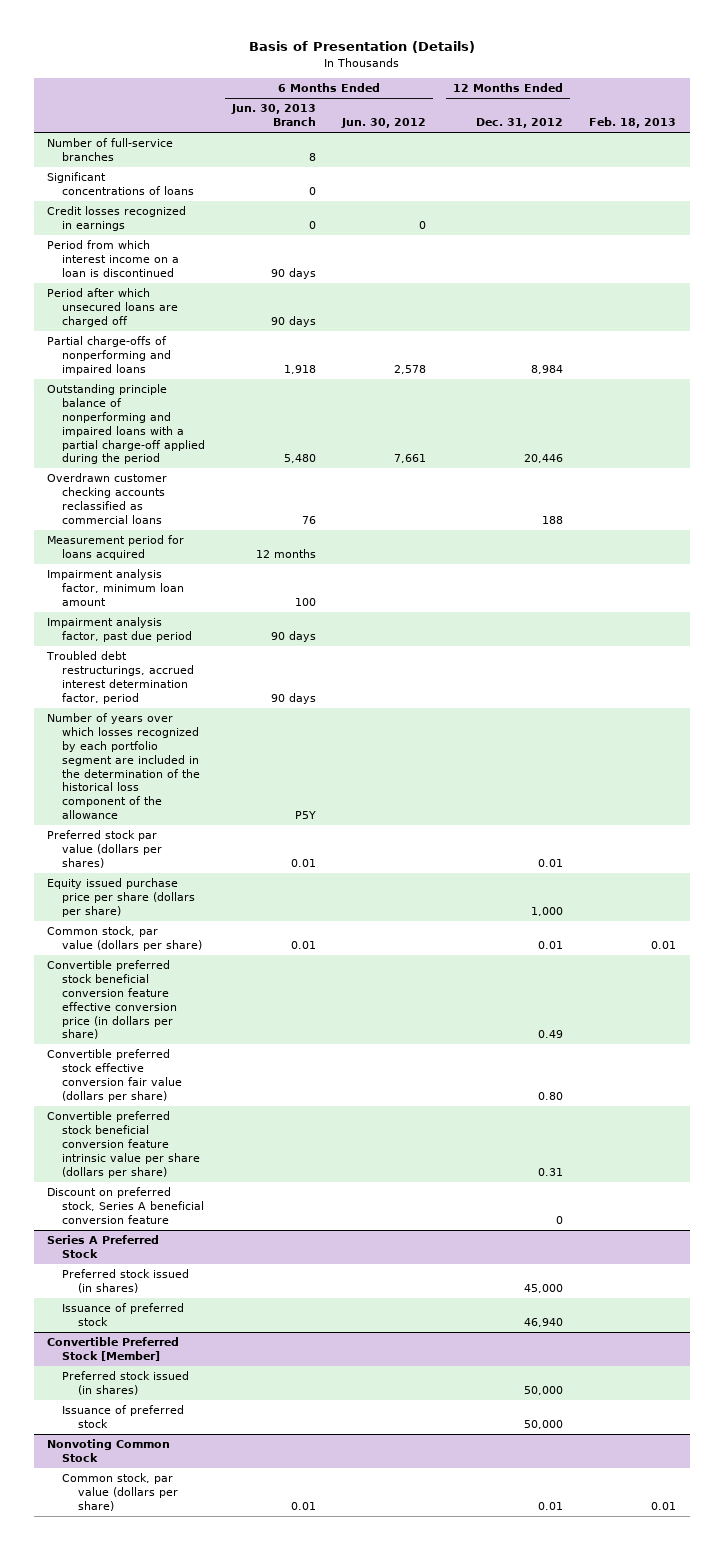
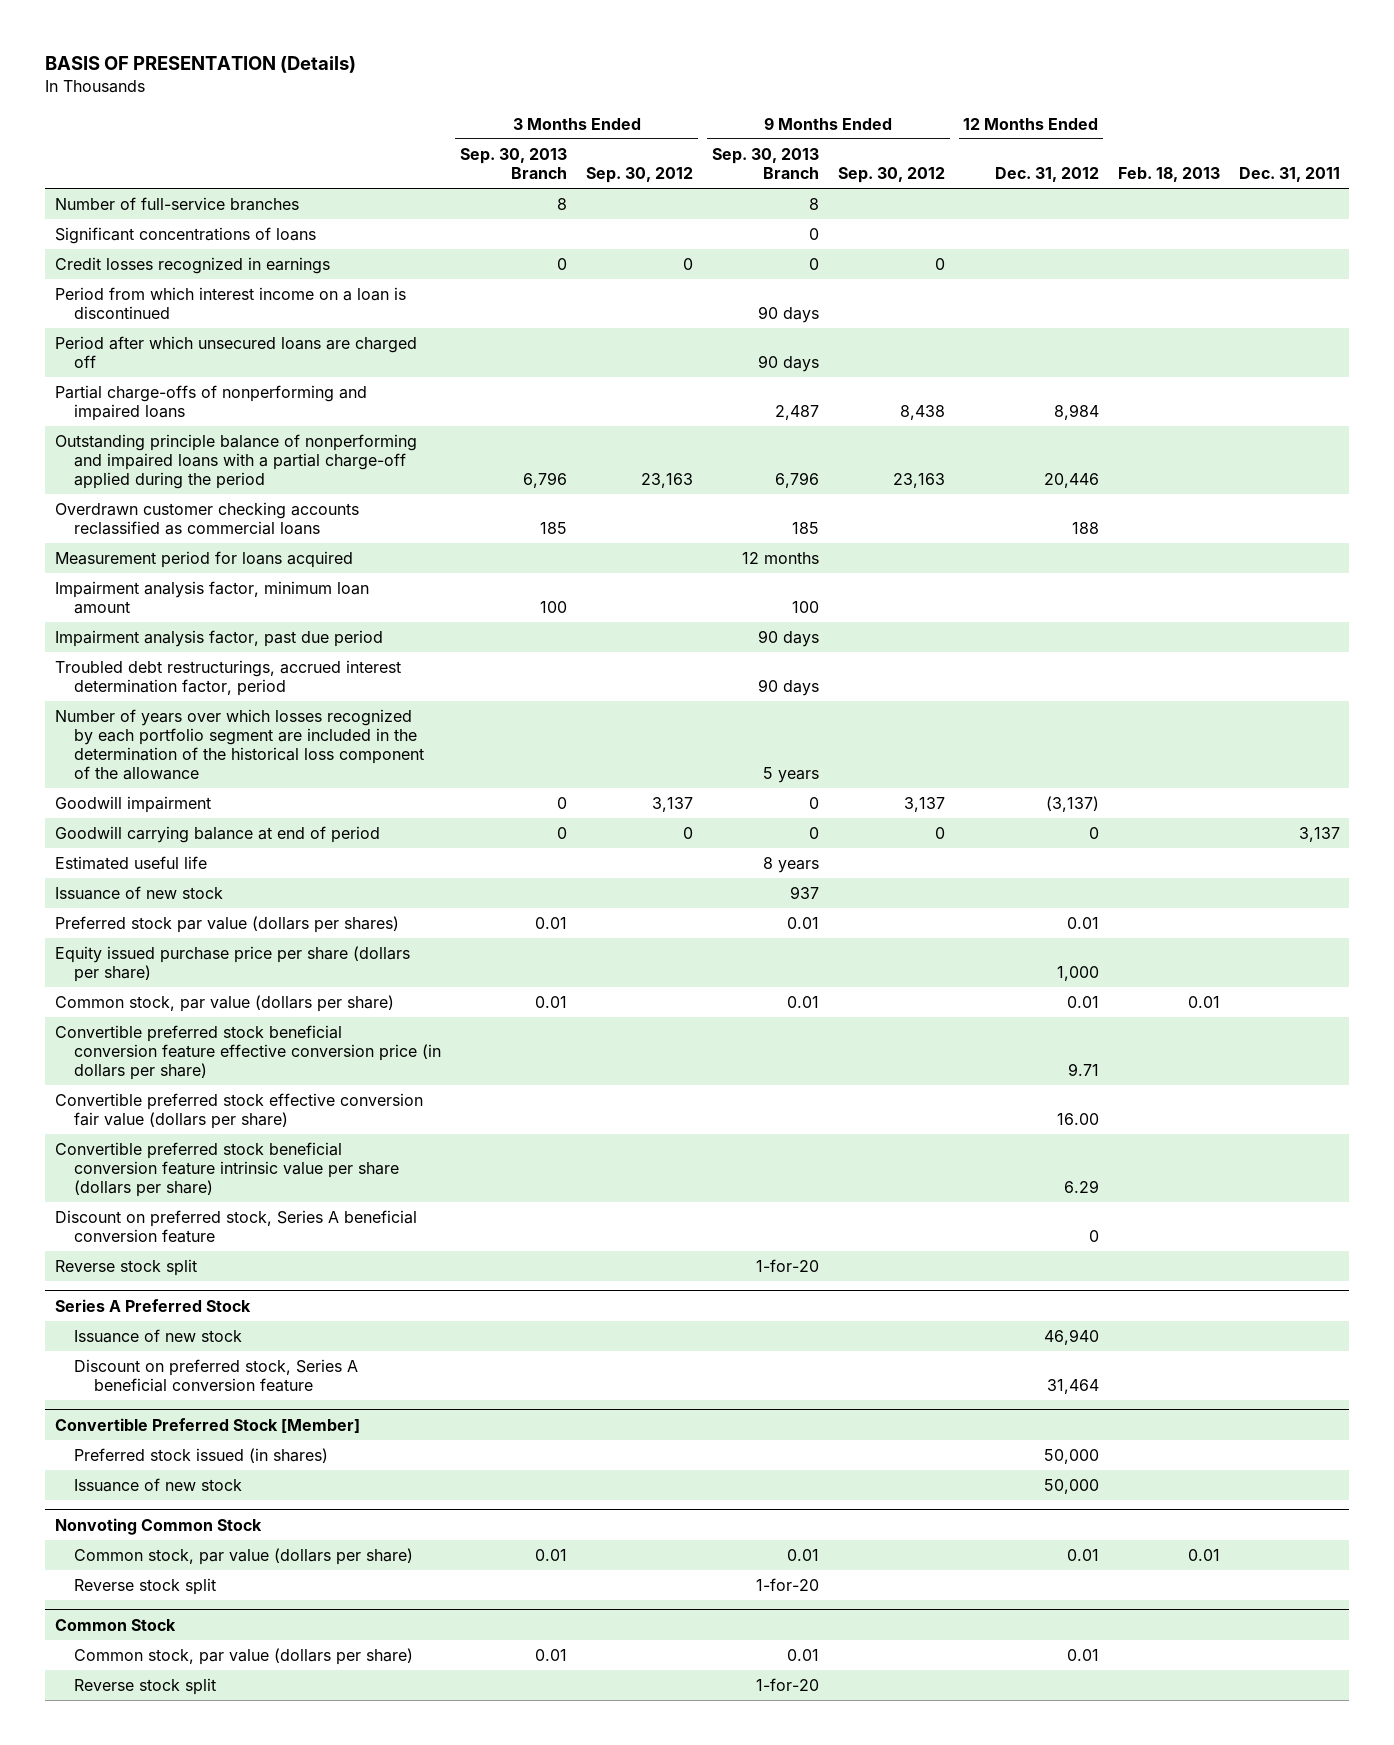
- Basis of Presentation (Details)
+ BASIS OF PRESENTATION (Details)
- | 6 Months Ended Jun. 30, 2013 Branch | 6 Months Ended Jun. 30, 2012 | 12 Months Ended Dec. 31, 2012 | Feb. 18, 2013
+ | 3 Months Ended Sep. 30, 2013 Branch | 3 Months Ended Sep. 30, 2012 | 9 Months Ended Sep. 30, 2013 Branch | 9 Months Ended Sep. 30, 2012 | 12 Months Ended Dec. 31, 2012 | Feb. 18, 2013 | Dec. 31, 2011
+ Goodwill impairment | 0 | 3,137 | 0 | 3,137 | (3,137) | |
+ Goodwill carrying balance at end of period | 0 | 0 | 0 | 0 | 0 | | 3,137
+ Estimated useful life | | | 8 years | | | |
+ Issuance of new stock | | | 937 | | | |
- Convertible preferred stock beneficial conversion feature effective conversion price (in dollars per share) | | | 0.49 |
- Convertible preferred stock effective conversion fair value (dollars per share) | | | 0.80 |
- Convertible preferred stock beneficial conversion feature intrinsic value per share (dollars per share) | | | 0.31 |
+ Convertible preferred stock beneficial conversion feature effective conversion price (in dollars per share) | | | | | 9.71 | |
+ Convertible preferred stock effective conversion fair value (dollars per share) | | | | | 16.00 | |
+ Convertible preferred stock beneficial conversion feature intrinsic value per share (dollars per share) | | | | | 6.29 | |
+ Reverse stock split | | | 1-for-20 | | | |
@ Series A Preferred Stock
- Preferred stock issued (in shares) | | | 45,000 |
- Issuance of preferred stock | | | 46,940 |
+ Issuance of new stock | | | | | 46,940 | |
+ Discount on preferred stock, Series A beneficial conversion feature | | | | | 31,464 | |
@ Convertible Preferred Stock [Member]
- Issuance of preferred stock | | | 50,000 |
+ Issuance of new stock | | | | | 50,000 | |
@ Nonvoting Common Stock
+ Reverse stock split | | | 1-for-20 | | | |
+ Common Stock
+ Common stock, par value (dollars per share) | 0.01 | | 0.01 | | 0.01 | |
+ Reverse stock split | | | 1-for-20 | | | |

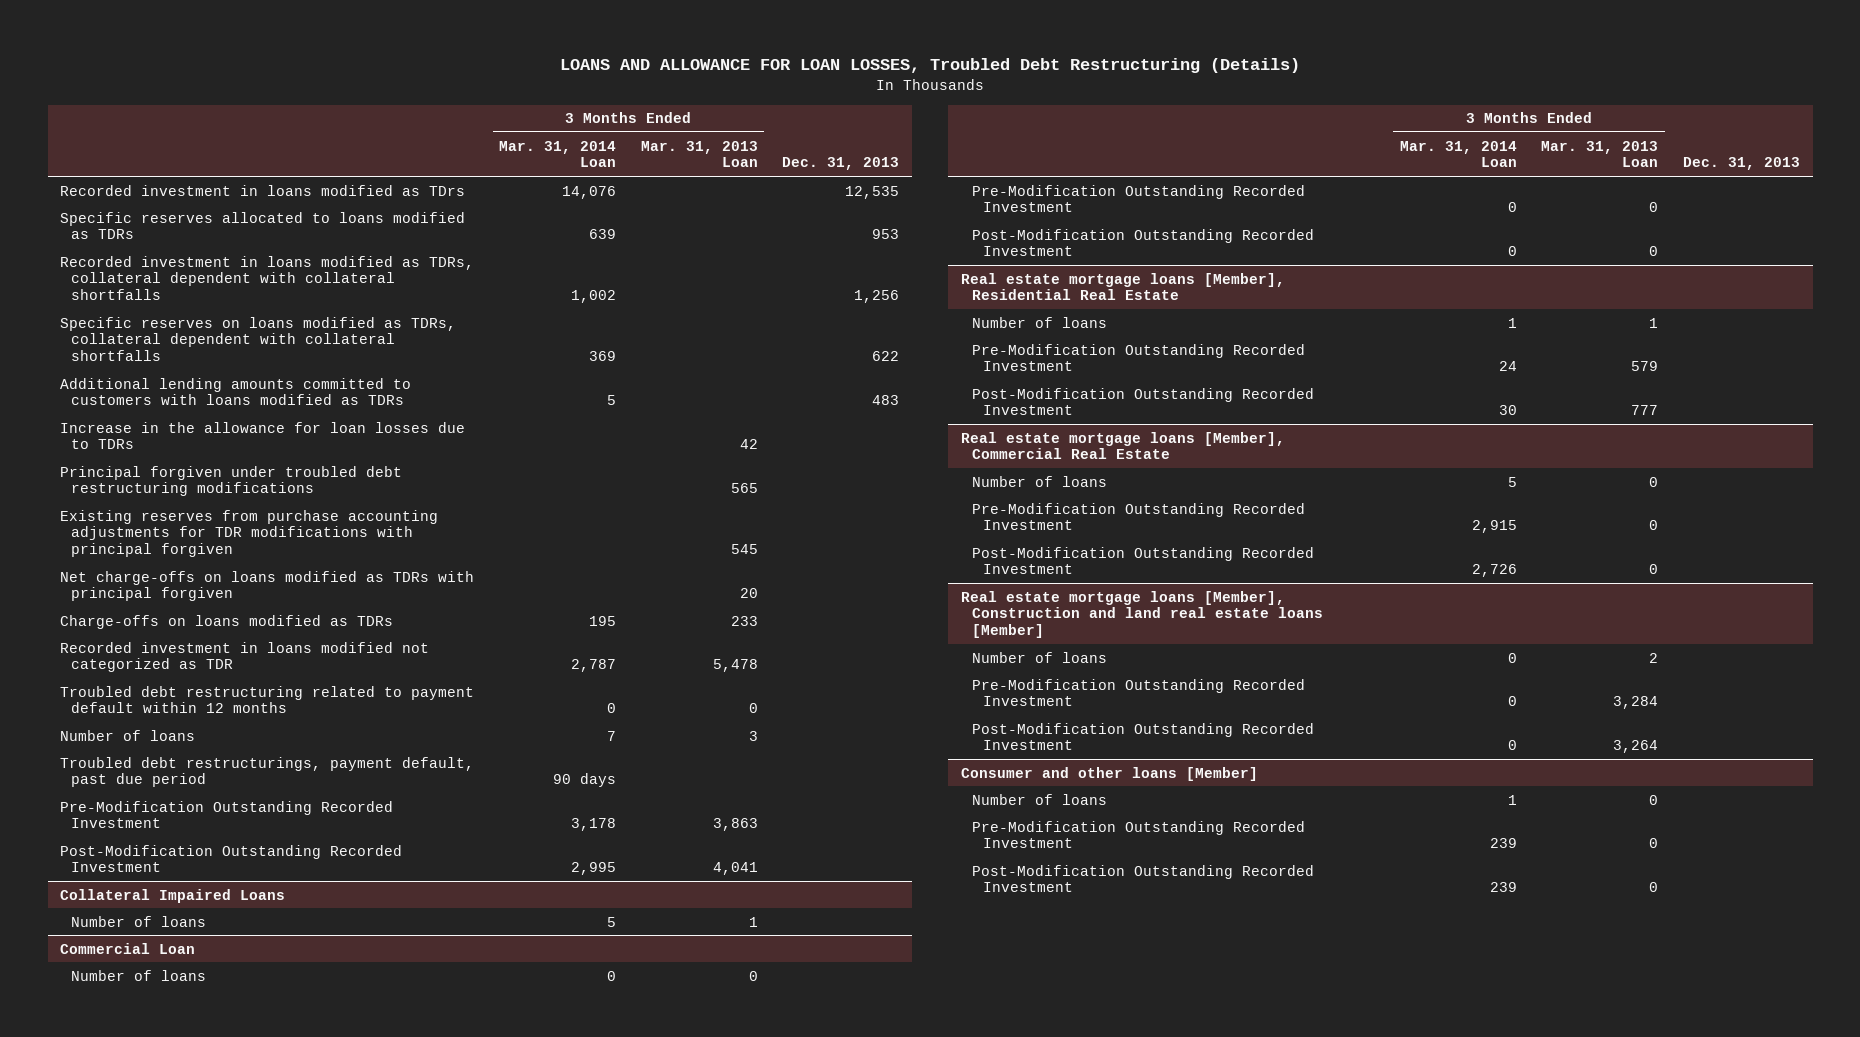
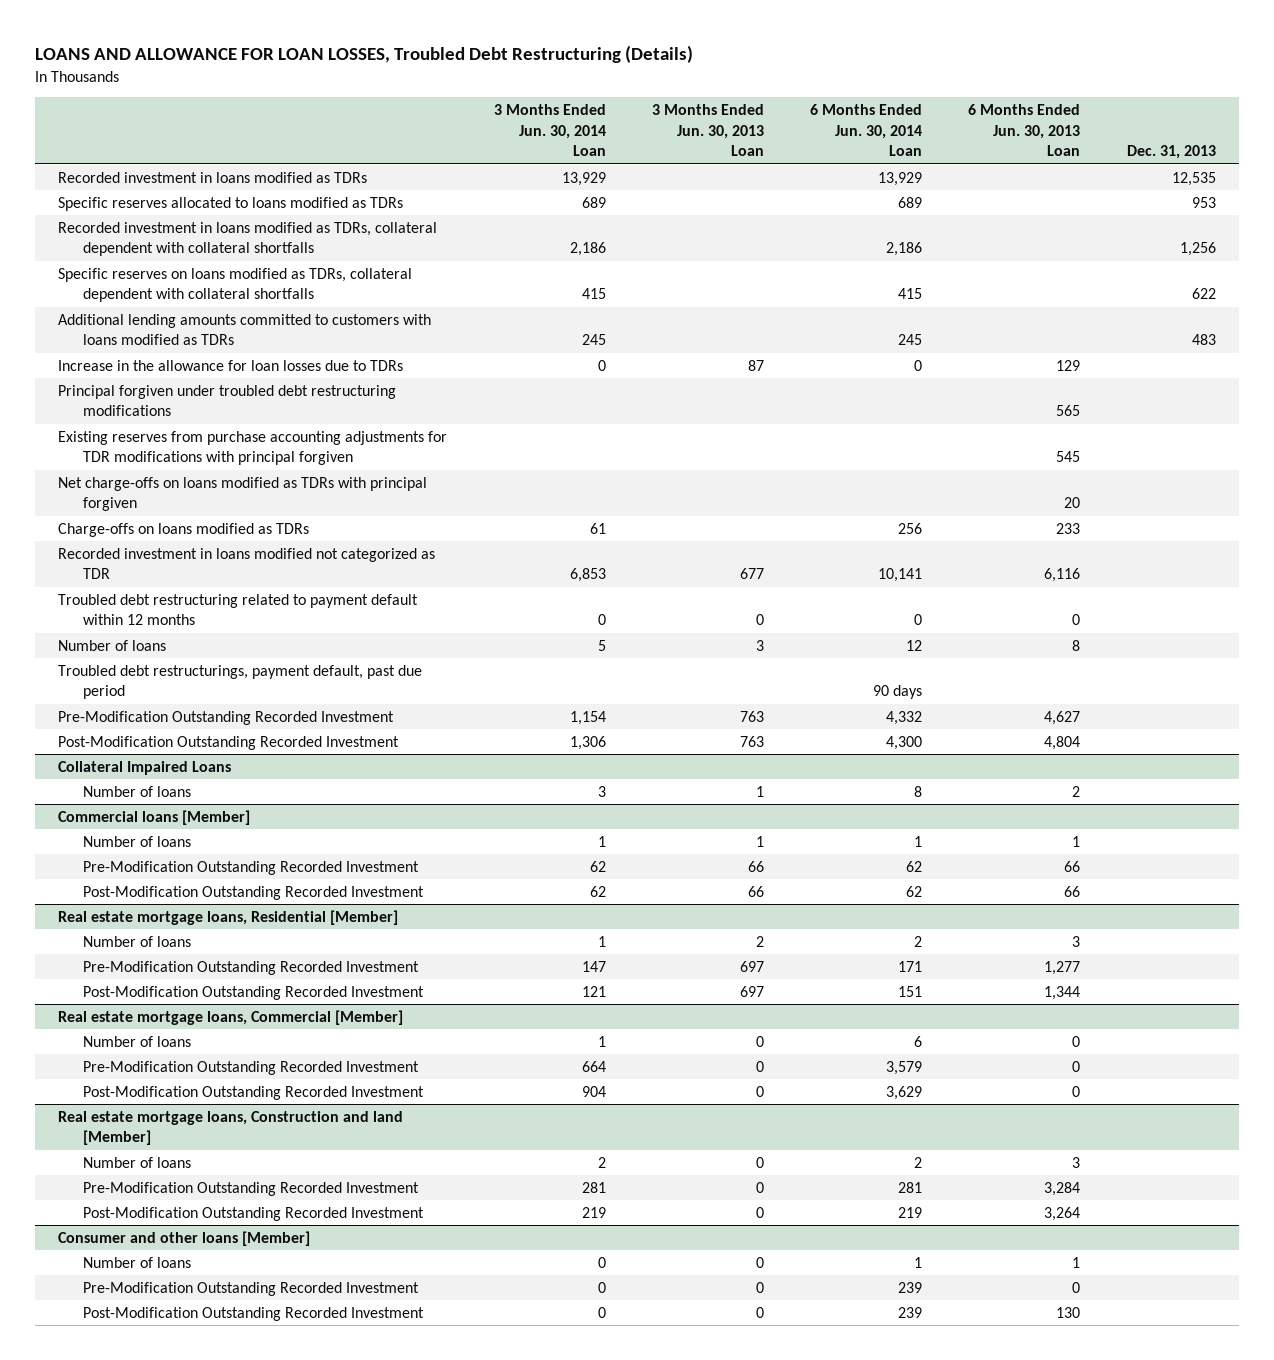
- | 3 Months Ended Mar. 31, 2014 Loan | 3 Months Ended Mar. 31, 2013 Loan | Dec. 31, 2013
+ | 3 Months Ended Jun. 30, 2014 Loan | 3 Months Ended Jun. 30, 2013 Loan | 6 Months Ended Jun. 30, 2014 Loan | 6 Months Ended Jun. 30, 2013 Loan | Dec. 31, 2013
- Recorded investment in loans modified as TDrs | 14,076 | | 12,535
+ Recorded investment in loans modified as TDRs | 13,929 | | 13,929 | | 12,535
- Commercial Loan
+ Commercial loans [Member]
- Real estate mortgage loans [Member], Residential Real Estate
+ Real estate mortgage loans, Residential [Member]
- Real estate mortgage loans [Member], Commercial Real Estate
+ Real estate mortgage loans, Commercial [Member]
- Real estate mortgage loans [Member], Construction and land real estate loans [Member]
+ Real estate mortgage loans, Construction and land [Member]

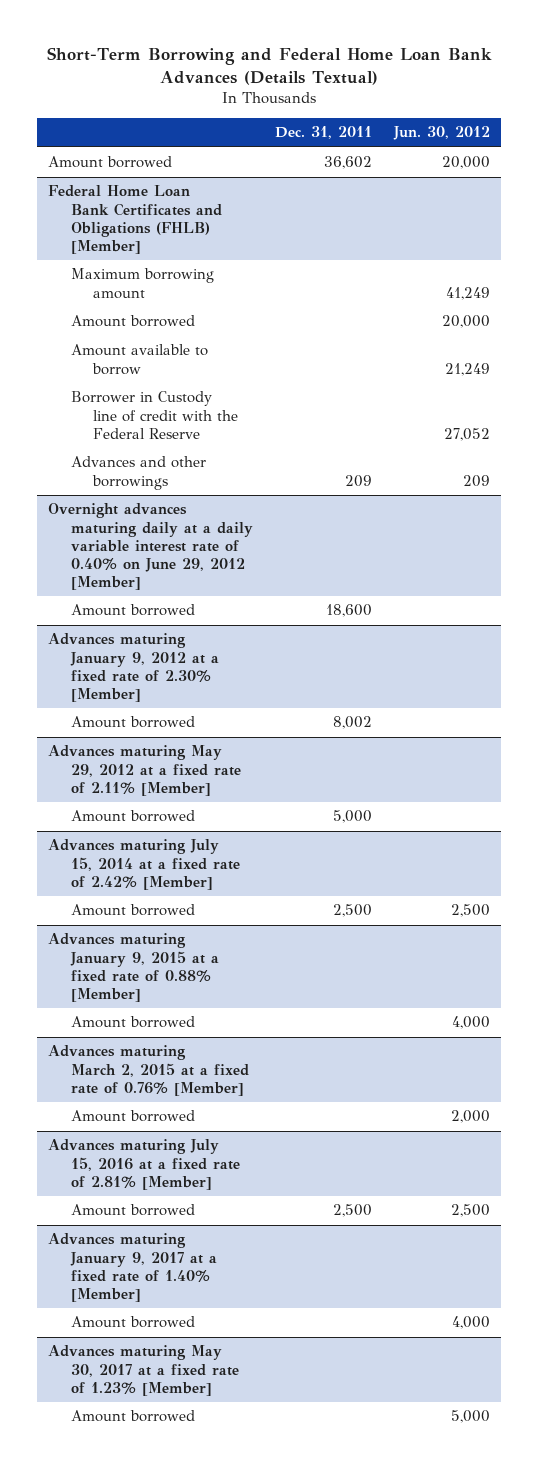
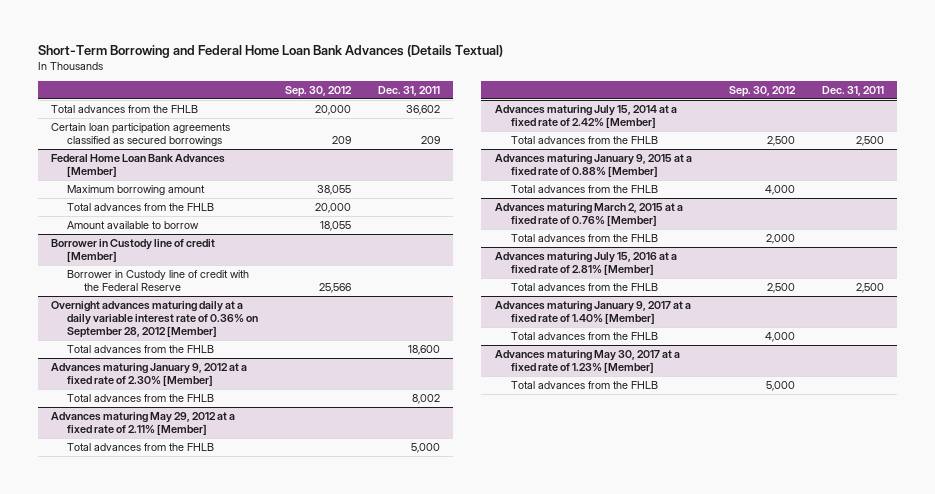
- | Dec. 31, 2011 | Jun. 30, 2012
+ | Sep. 30, 2012 | Dec. 31, 2011
- Amount borrowed | 36,602 | 20,000
- Federal Home Loan Bank Certificates and Obligations (FHLB) [Member]
- Maximum borrowing amount | | 41,249
- Amount borrowed | | 20,000
- Amount available to borrow | | 21,249
- Borrower in Custody line of credit with the Federal Reserve | | 27,052
- Advances and other borrowings | 209 | 209
- Overnight advances maturing daily at a daily variable interest rate of 0.40% on June 29, 2012 [Member]
- Amount borrowed | 18,600 |
+ Total advances from the FHLB | 20,000 | 36,602
+ Certain loan participation agreements classified as secured borrowings | 209 | 209
+ Federal Home Loan Bank Advances [Member]
+ Maximum borrowing amount | 38,055 |
+ Total advances from the FHLB | 20,000 |
+ Amount available to borrow | 18,055 |
+ Borrower in Custody line of credit [Member]
+ Borrower in Custody line of credit with the Federal Reserve | 25,566 |
+ Overnight advances maturing daily at a daily variable interest rate of 0.36% on September 28, 2012 [Member]
+ Total advances from the FHLB | | 18,600
@ Advances maturing January 9, 2012 at a fixed rate of 2.30% [Member]
- Amount borrowed | 8,002 |
+ Total advances from the FHLB | | 8,002
@ Advances maturing May 29, 2012 at a fixed rate of 2.11% [Member]
- Amount borrowed | 5,000 |
+ Total advances from the FHLB | | 5,000
@ Advances maturing July 15, 2014 at a fixed rate of 2.42% [Member]
- Amount borrowed | 2,500 | 2,500
+ Total advances from the FHLB | 2,500 | 2,500
@ Advances maturing January 9, 2015 at a fixed rate of 0.88% [Member]
- Amount borrowed | | 4,000
+ Total advances from the FHLB | 4,000 |
@ Advances maturing March 2, 2015 at a fixed rate of 0.76% [Member]
- Amount borrowed | | 2,000
+ Total advances from the FHLB | 2,000 |
@ Advances maturing July 15, 2016 at a fixed rate of 2.81% [Member]
- Amount borrowed | 2,500 | 2,500
+ Total advances from the FHLB | 2,500 | 2,500
@ Advances maturing January 9, 2017 at a fixed rate of 1.40% [Member]
- Amount borrowed | | 4,000
+ Total advances from the FHLB | 4,000 |
@ Advances maturing May 30, 2017 at a fixed rate of 1.23% [Member]
- Amount borrowed | | 5,000
+ Total advances from the FHLB | 5,000 |

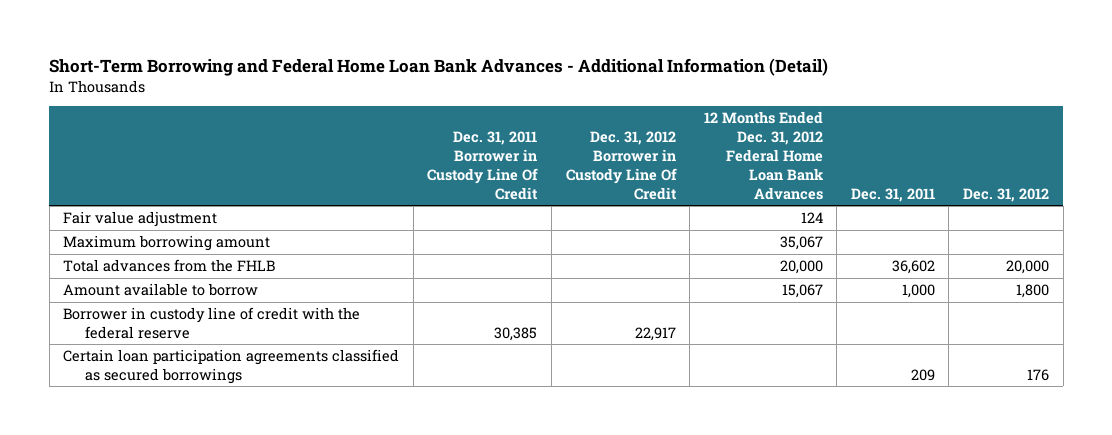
- Short-Term Borrowing and Federal Home Loan Bank Advances (Details Textual)
+ Short-Term Borrowing and Federal Home Loan Bank Advances - Additional Information (Detail)
- | Sep. 30, 2012 | Dec. 31, 2011
+ | Dec. 31, 2011 Borrower in Custody Line Of Credit | Dec. 31, 2012 Borrower in Custody Line Of Credit | 12 Months Ended Dec. 31, 2012 Federal Home Loan Bank Advances | Dec. 31, 2011 | Dec. 31, 2012
+ Fair value adjustment | | | 124 | |
+ Maximum borrowing amount | | | 35,067 | |
+ Amount available to borrow | | | 15,067 | 1,000 | 1,800
+ Borrower in custody line of credit with the federal reserve | 30,385 | 22,917 | | |
- Federal Home Loan Bank Advances [Member]
- Maximum borrowing amount | 38,055 |
- Total advances from the FHLB | 20,000 |
- Amount available to borrow | 18,055 |
- Borrower in Custody line of credit [Member]
- Borrower in Custody line of credit with the Federal Reserve | 25,566 |
- Overnight advances maturing daily at a daily variable interest rate of 0.36% on September 28, 2012 [Member]
- Total advances from the FHLB | | 18,600
- Advances maturing January 9, 2012 at a fixed rate of 2.30% [Member]
- Total advances from the FHLB | | 8,002
- Advances maturing May 29, 2012 at a fixed rate of 2.11% [Member]
- Total advances from the FHLB | | 5,000
- Advances maturing July 15, 2014 at a fixed rate of 2.42% [Member]
- Total advances from the FHLB | 2,500 | 2,500
- Advances maturing January 9, 2015 at a fixed rate of 0.88% [Member]
- Total advances from the FHLB | 4,000 |
- Advances maturing March 2, 2015 at a fixed rate of 0.76% [Member]
- Total advances from the FHLB | 2,000 |
- Advances maturing July 15, 2016 at a fixed rate of 2.81% [Member]
- Total advances from the FHLB | 2,500 | 2,500
- Advances maturing January 9, 2017 at a fixed rate of 1.40% [Member]
- Total advances from the FHLB | 4,000 |
- Advances maturing May 30, 2017 at a fixed rate of 1.23% [Member]
- Total advances from the FHLB | 5,000 |

